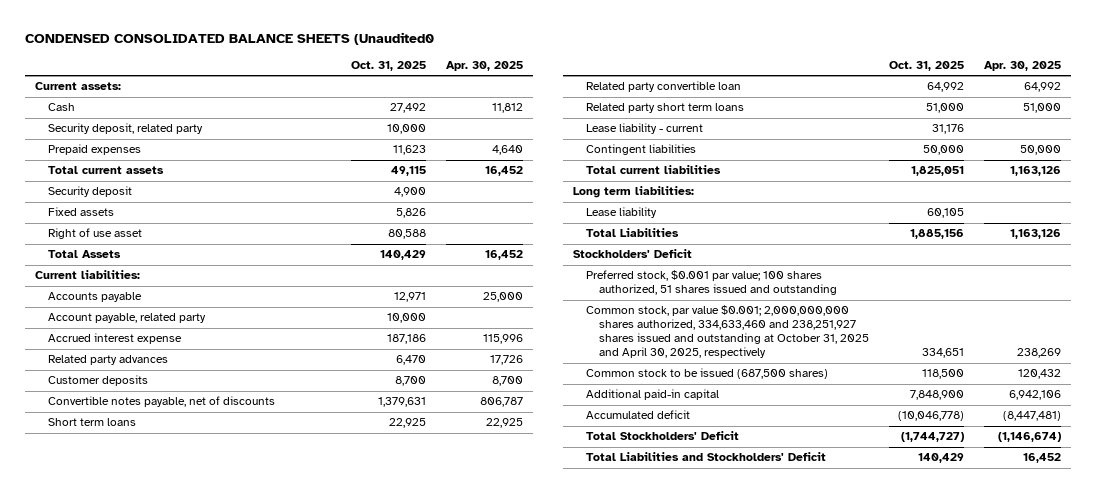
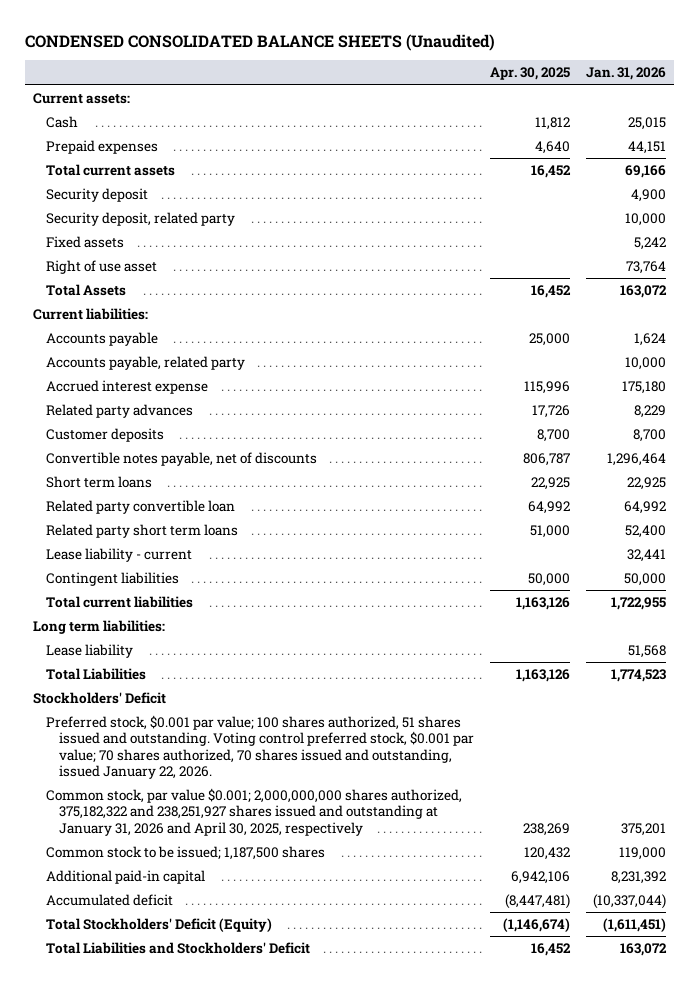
- CONDENSED CONSOLIDATED BALANCE SHEETS (Unaudited0
+ CONDENSED CONSOLIDATED BALANCE SHEETS (Unaudited)
- | Oct. 31, 2025 | Apr. 30, 2025
+ | Apr. 30, 2025 | Jan. 31, 2026
moved down: Security deposit, related party | | 10,000
- Account payable, related party | 10,000 |
+ Accounts payable, related party | | 10,000
- Preferred stock, $0.001 par value; 100 shares authorized, 51 shares issued and outstanding
- Common stock, par value $0.001; 2,000,000,000 shares authorized, 334,633,460 and 238,251,927 shares issued and outstanding at October 31, 2025 and April 30, 2025, respectively | 334,651 | 238,269
- Common stock to be issued (687,500 shares) | 118,500 | 120,432
+ Preferred stock, $0.001 par value; 100 shares authorized, 51 shares issued and outstanding. Voting control preferred stock, $0.001 par value; 70 shares authorized, 70 shares issued and outstanding, issued January 22, 2026.
+ Common stock, par value $0.001; 2,000,000,000 shares authorized, 375,182,322 and 238,251,927 shares issued and outstanding at January 31, 2026 and April 30, 2025, respectively | 238,269 | 375,201
+ Common stock to be issued; 1,187,500 shares | 120,432 | 119,000
- Total Stockholders' Deficit | (1,744,727) | (1,146,674)
+ Total Stockholders' Deficit (Equity) | (1,146,674) | (1,611,451)

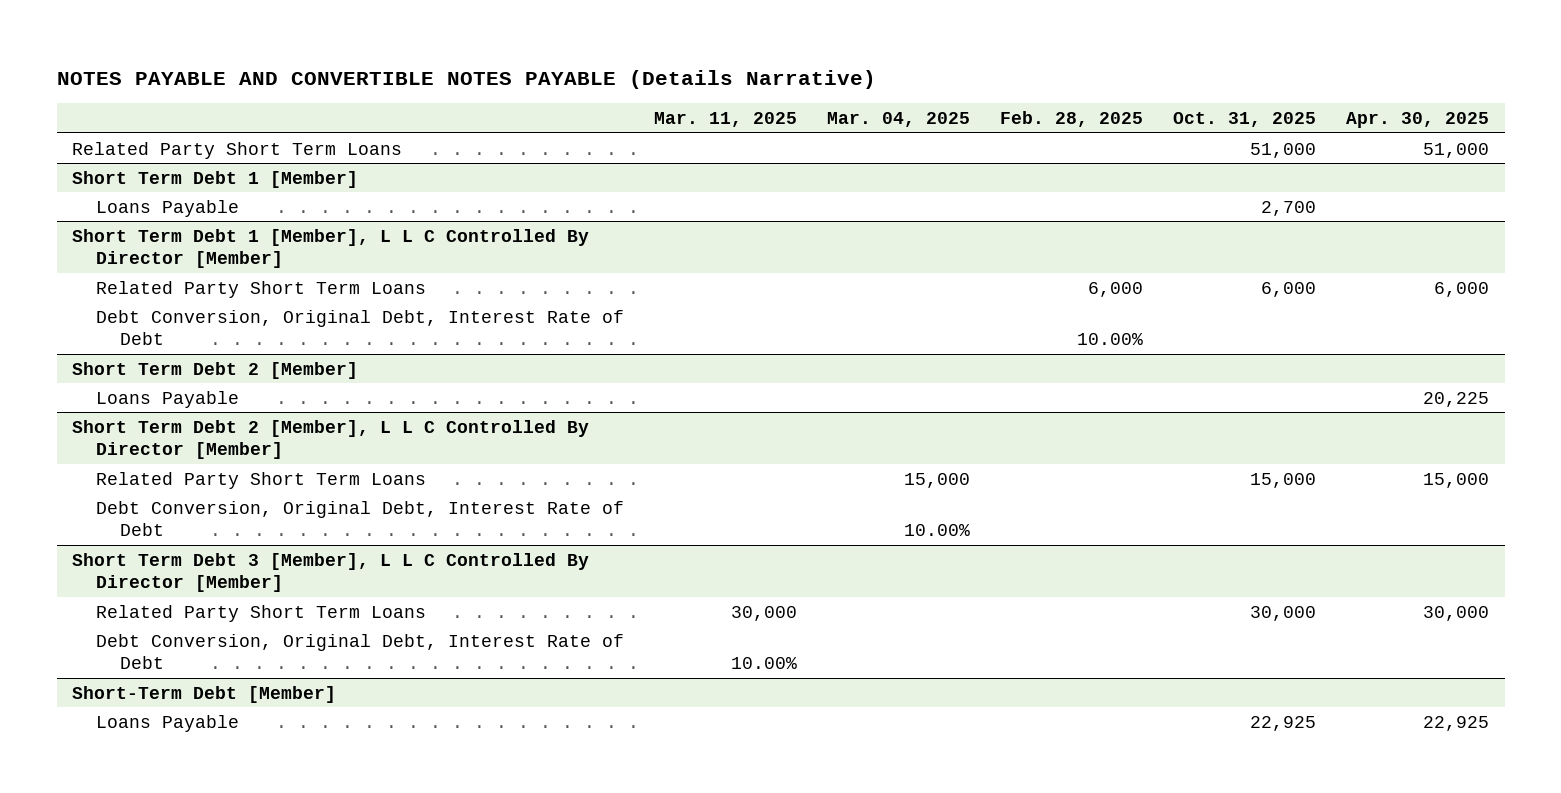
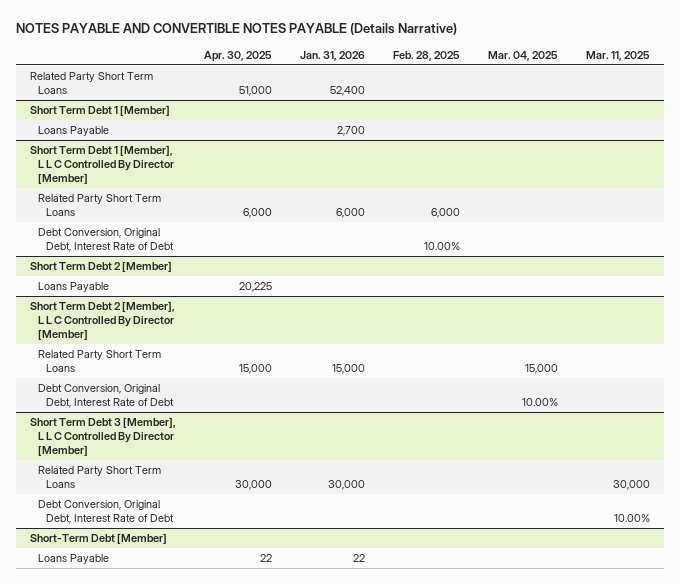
- | Mar. 11, 2025 | Mar. 04, 2025 | Feb. 28, 2025 | Oct. 31, 2025 | Apr. 30, 2025
+ | Apr. 30, 2025 | Jan. 31, 2026 | Feb. 28, 2025 | Mar. 04, 2025 | Mar. 11, 2025
@ Short-Term Debt [Member]
- Loans Payable | | | | 22,925 | 22,925
+ Loans Payable | 22 | 22 | | |

